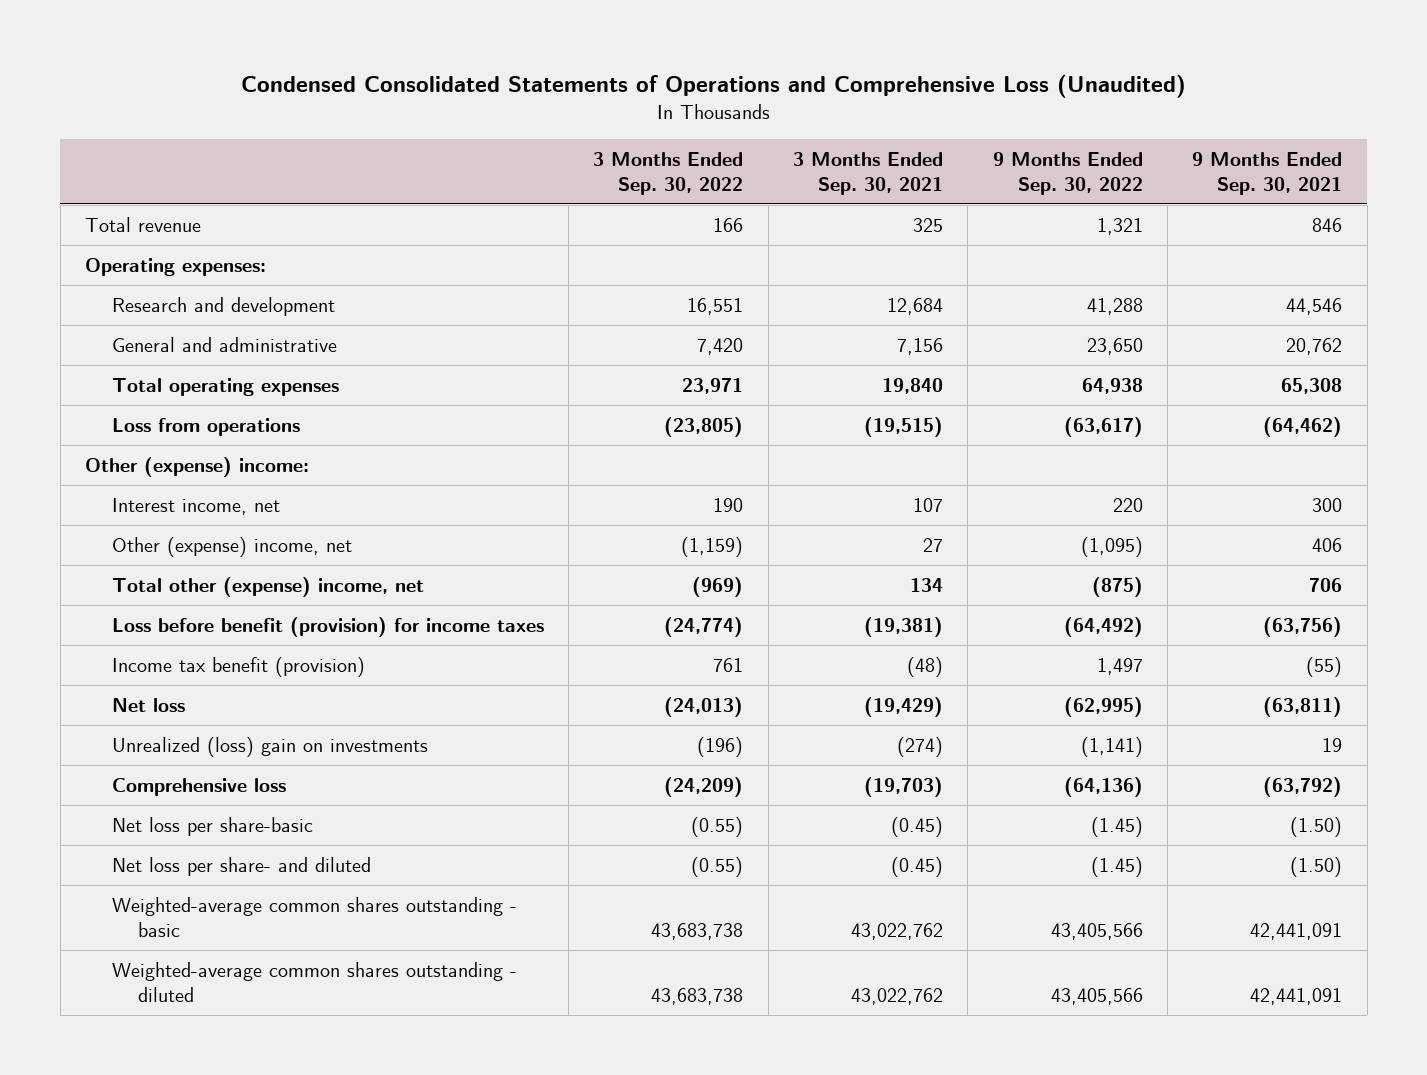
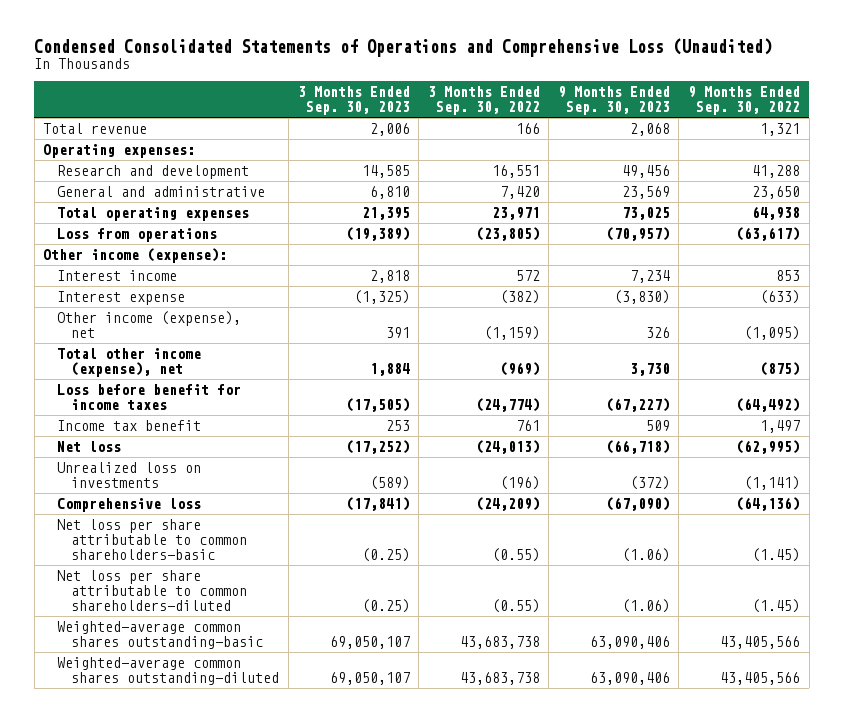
- | 3 Months Ended Sep. 30, 2022 | 3 Months Ended Sep. 30, 2021 | 9 Months Ended Sep. 30, 2022 | 9 Months Ended Sep. 30, 2021
+ | 3 Months Ended Sep. 30, 2023 | 3 Months Ended Sep. 30, 2022 | 9 Months Ended Sep. 30, 2023 | 9 Months Ended Sep. 30, 2022
- Other (expense) income:
- Interest income, net | 190 | 107 | 220 | 300
- Other (expense) income, net | (1,159) | 27 | (1,095) | 406
- Total other (expense) income, net | (969) | 134 | (875) | 706
- Loss before benefit (provision) for income taxes | (24,774) | (19,381) | (64,492) | (63,756)
- Income tax benefit (provision) | 761 | (48) | 1,497 | (55)
+ Other income (expense):
+ Interest income | 2,818 | 572 | 7,234 | 853
+ Interest expense | (1,325) | (382) | (3,830) | (633)
+ Other income (expense), net | 391 | (1,159) | 326 | (1,095)
+ Total other income (expense), net | 1,884 | (969) | 3,730 | (875)
+ Loss before benefit for income taxes | (17,505) | (24,774) | (67,227) | (64,492)
+ Income tax benefit | 253 | 761 | 509 | 1,497
- Unrealized (loss) gain on investments | (196) | (274) | (1,141) | 19
+ Unrealized loss on investments | (589) | (196) | (372) | (1,141)
- Net loss per share-basic | (0.55) | (0.45) | (1.45) | (1.50)
- Net loss per share- and diluted | (0.55) | (0.45) | (1.45) | (1.50)
- Weighted-average common shares outstanding - basic | 43,683,738 | 43,022,762 | 43,405,566 | 42,441,091
- Weighted-average common shares outstanding - diluted | 43,683,738 | 43,022,762 | 43,405,566 | 42,441,091
+ Net loss per share attributable to common shareholders-basic | (0.25) | (0.55) | (1.06) | (1.45)
+ Net loss per share attributable to common shareholders-diluted | (0.25) | (0.55) | (1.06) | (1.45)
+ Weighted-average common shares outstanding-basic | 69,050,107 | 43,683,738 | 63,090,406 | 43,405,566
+ Weighted-average common shares outstanding-diluted | 69,050,107 | 43,683,738 | 63,090,406 | 43,405,566

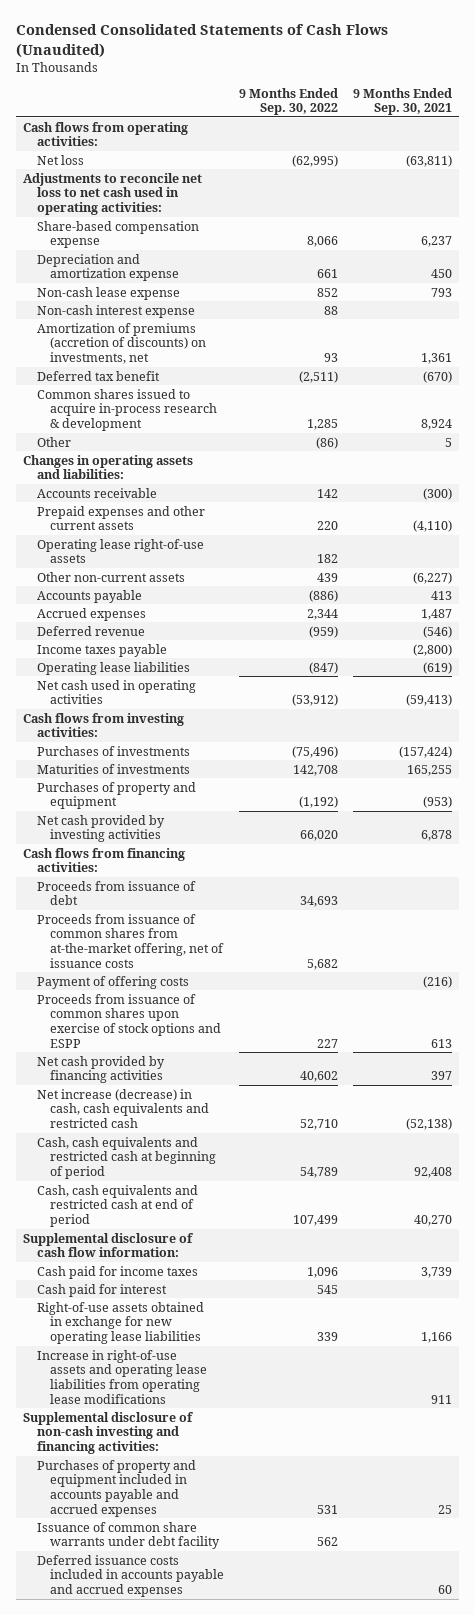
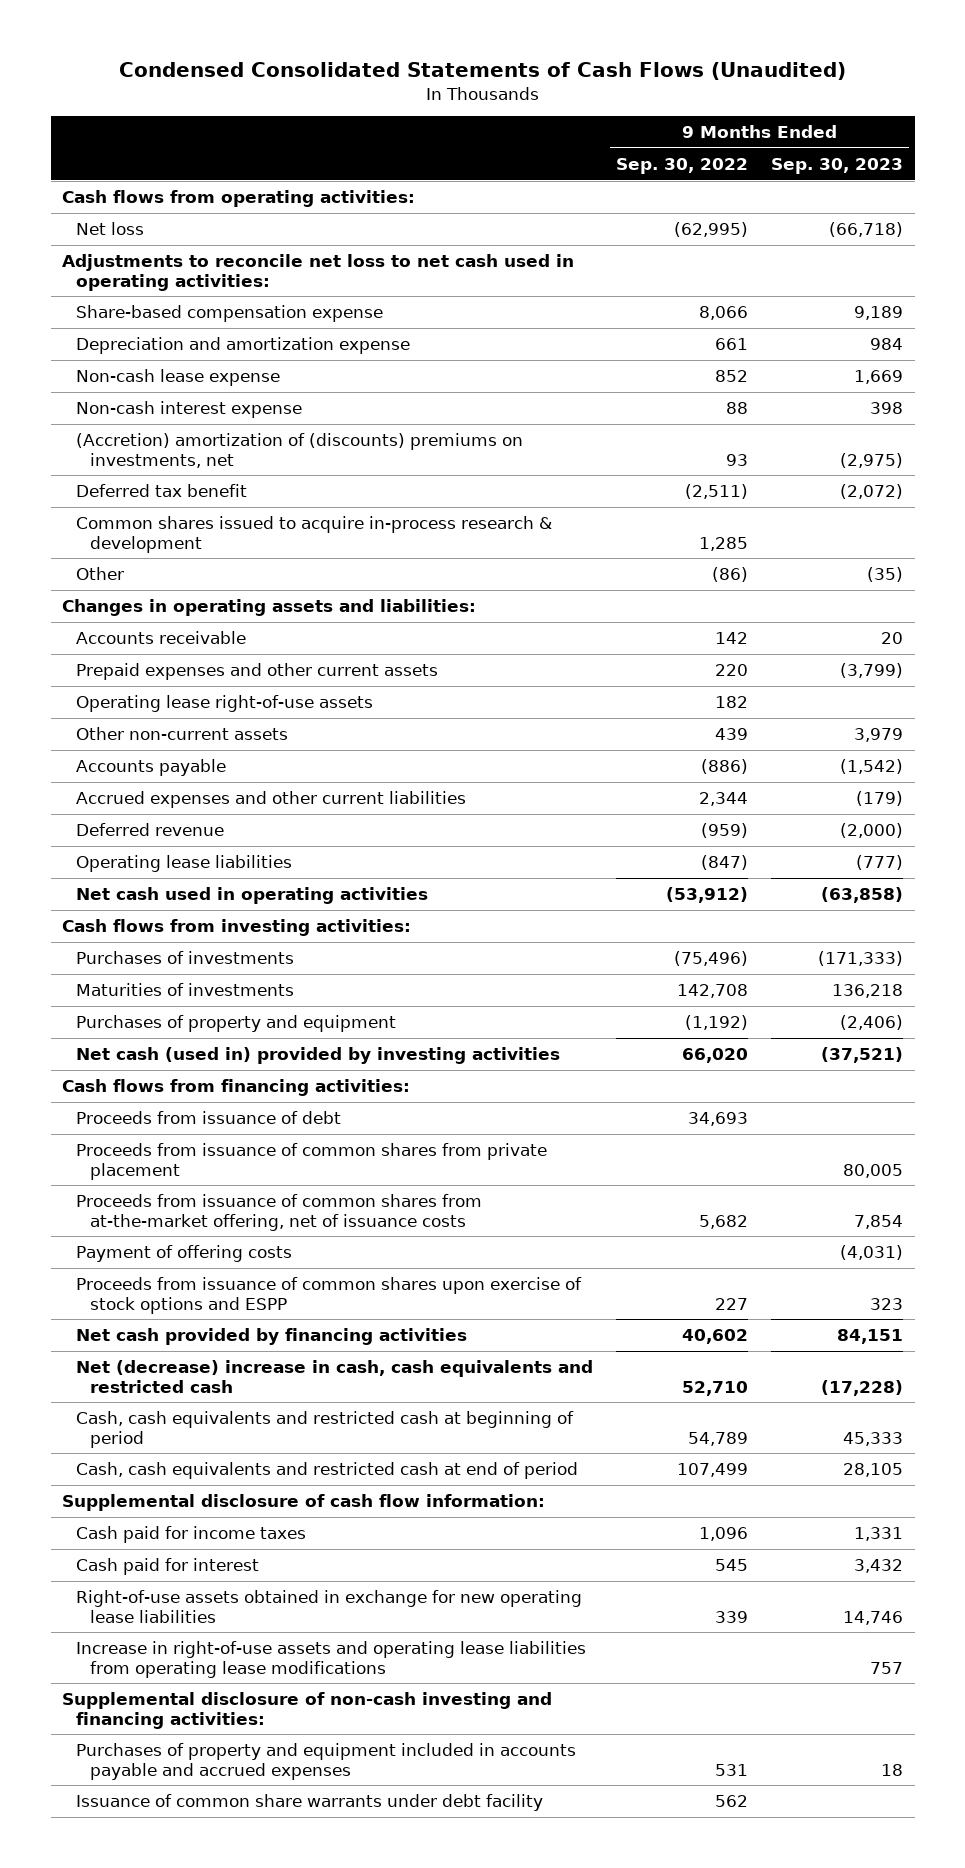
- | 9 Months Ended Sep. 30, 2022 | 9 Months Ended Sep. 30, 2021
+ | 9 Months Ended Sep. 30, 2022 | 9 Months Ended Sep. 30, 2023
- Amortization of premiums (accretion of discounts) on investments, net | 93 | 1,361
+ (Accretion) amortization of (discounts) premiums on investments, net | 93 | (2,975)
- Accrued expenses | 2,344 | 1,487
+ Accrued expenses and other current liabilities | 2,344 | (179)
- Income taxes payable | | (2,800)
- Net cash provided by investing activities | 66,020 | 6,878
+ Net cash (used in) provided by investing activities | 66,020 | (37,521)
+ Proceeds from issuance of common shares from private placement | | 80,005
- Net increase (decrease) in cash, cash equivalents and restricted cash | 52,710 | (52,138)
+ Net (decrease) increase in cash, cash equivalents and restricted cash | 52,710 | (17,228)
- Deferred issuance costs included in accounts payable and accrued expenses | | 60

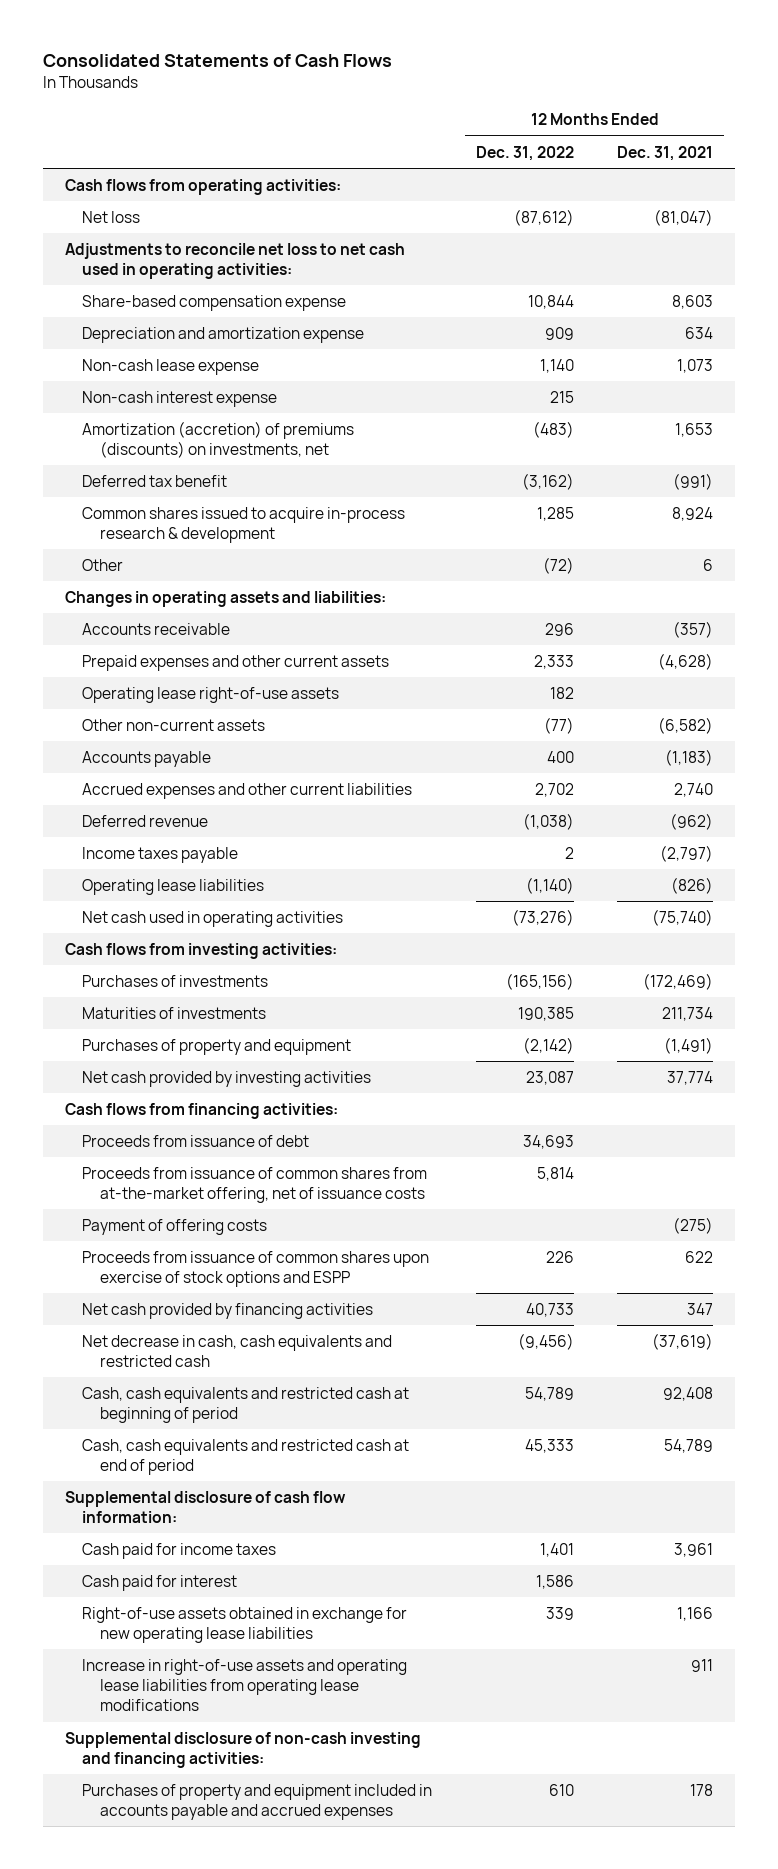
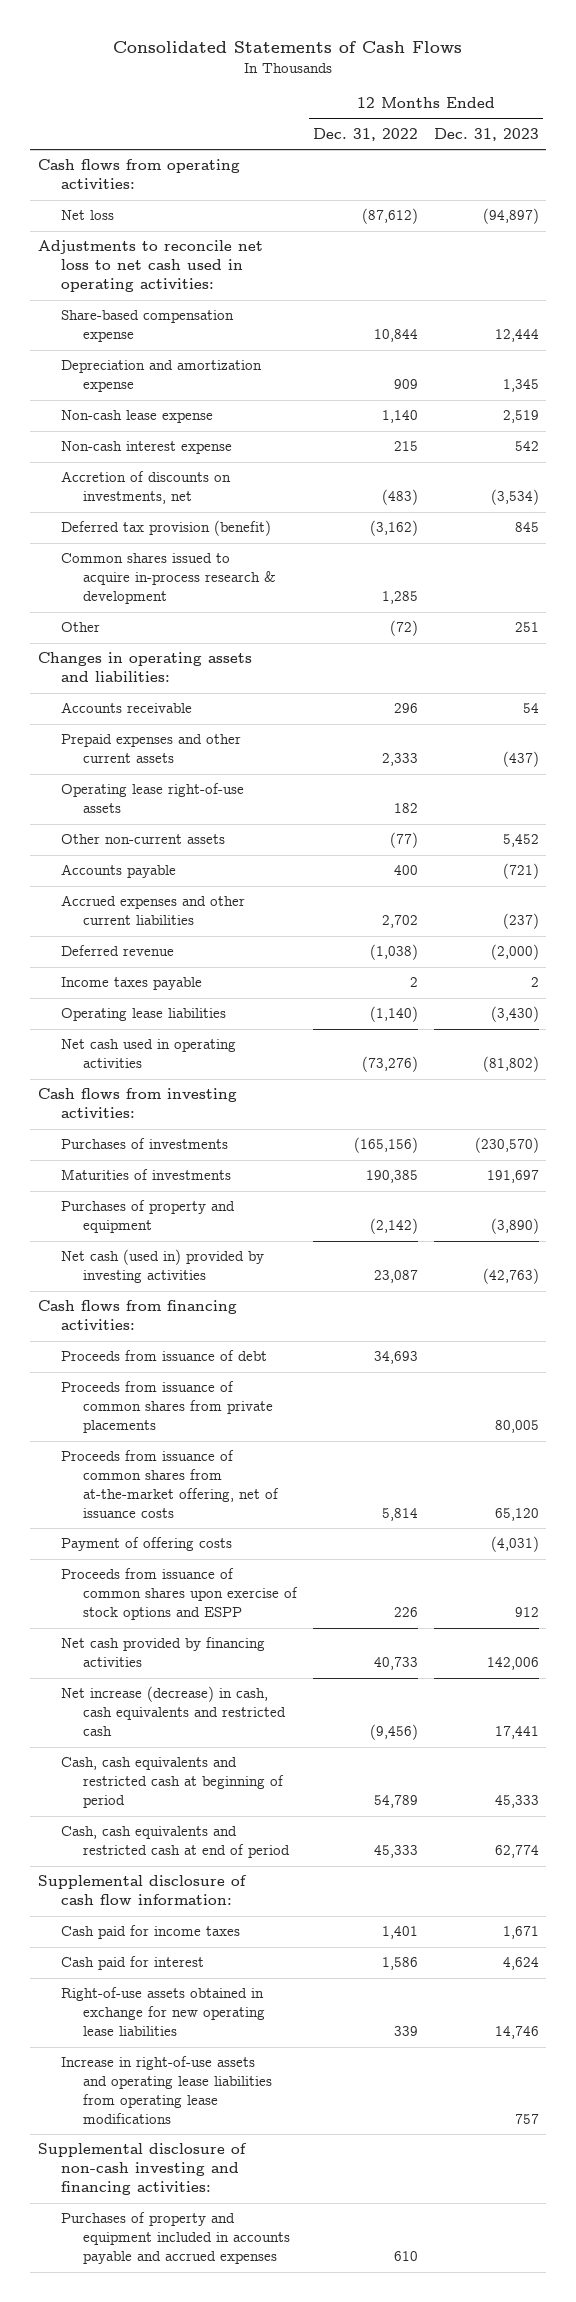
- | 12 Months Ended Dec. 31, 2022 | 12 Months Ended Dec. 31, 2021
+ | 12 Months Ended Dec. 31, 2022 | 12 Months Ended Dec. 31, 2023
- Amortization (accretion) of premiums (discounts) on investments, net | (483) | 1,653
- Deferred tax benefit | (3,162) | (991)
+ Accretion of discounts on investments, net | (483) | (3,534)
+ Deferred tax provision (benefit) | (3,162) | 845
- Net cash provided by investing activities | 23,087 | 37,774
+ Net cash (used in) provided by investing activities | 23,087 | (42,763)
+ Proceeds from issuance of common shares from private placements | | 80,005
- Net decrease in cash, cash equivalents and restricted cash | (9,456) | (37,619)
+ Net increase (decrease) in cash, cash equivalents and restricted cash | (9,456) | 17,441

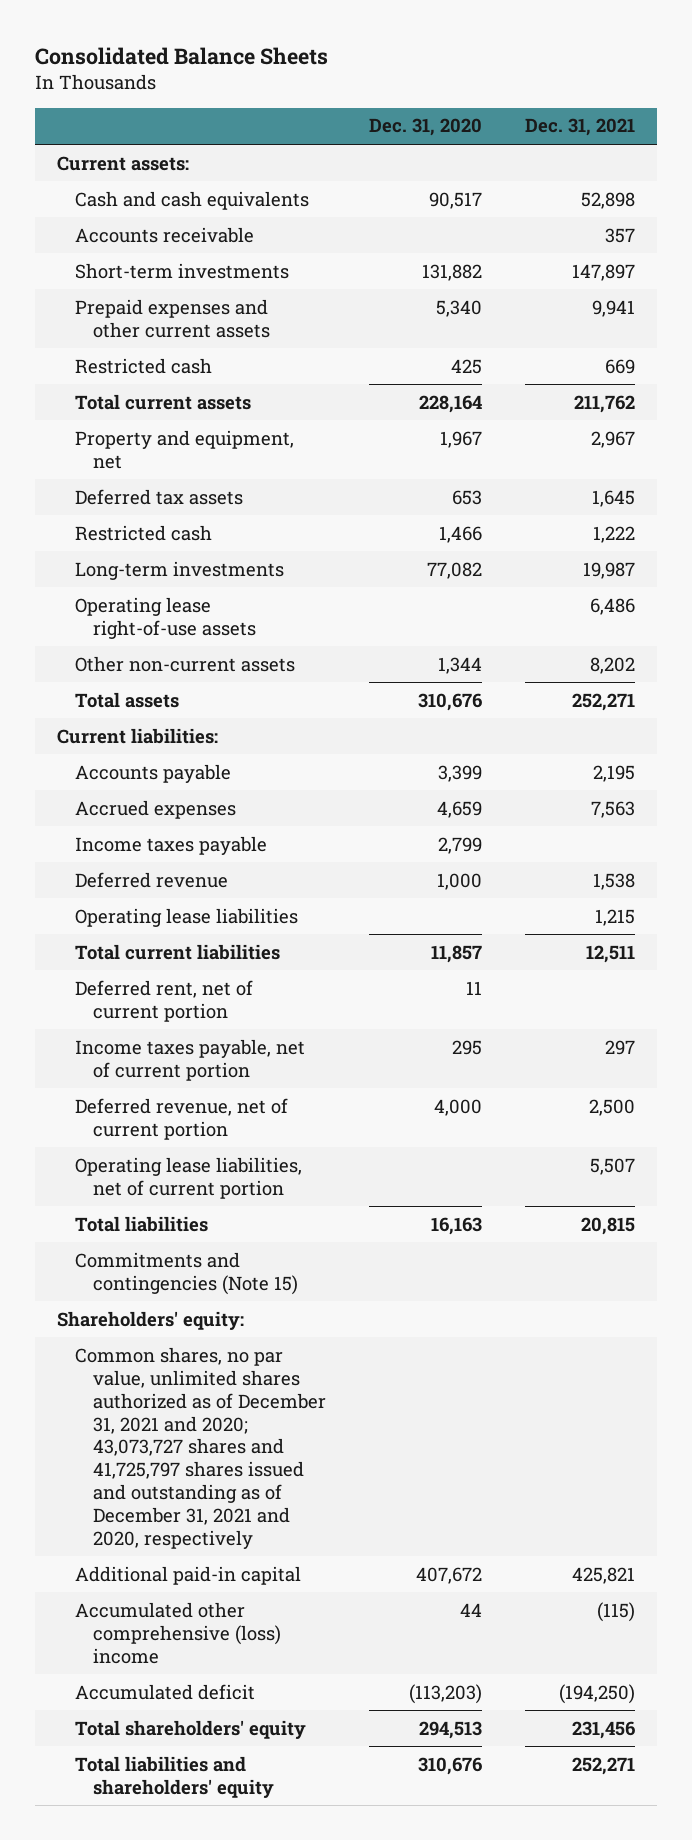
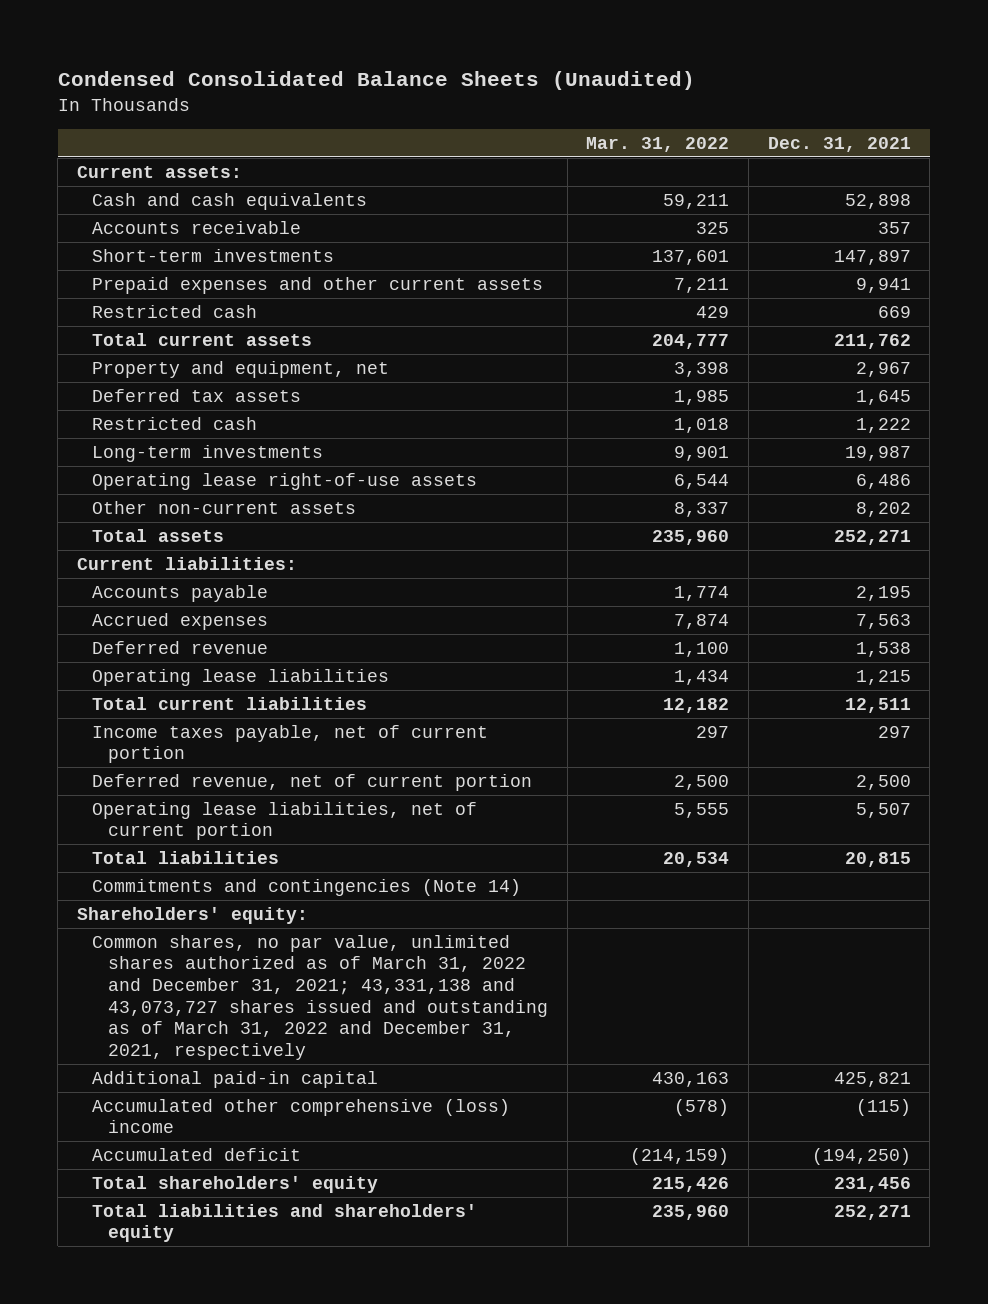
- Consolidated Balance Sheets
+ Condensed Consolidated Balance Sheets (Unaudited)
- | Dec. 31, 2020 | Dec. 31, 2021
+ | Mar. 31, 2022 | Dec. 31, 2021
- Income taxes payable | 2,799 |
- Deferred rent, net of current portion | 11 |
- Commitments and contingencies (Note 15)
+ Commitments and contingencies (Note 14)
- Common shares, no par value, unlimited shares authorized as of December 31, 2021 and 2020; 43,073,727 shares and 41,725,797 shares issued and outstanding as of December 31, 2021 and 2020, respectively
+ Common shares, no par value, unlimited shares authorized as of March 31, 2022 and December 31, 2021; 43,331,138 and 43,073,727 shares issued and outstanding as of March 31, 2022 and December 31, 2021, respectively

